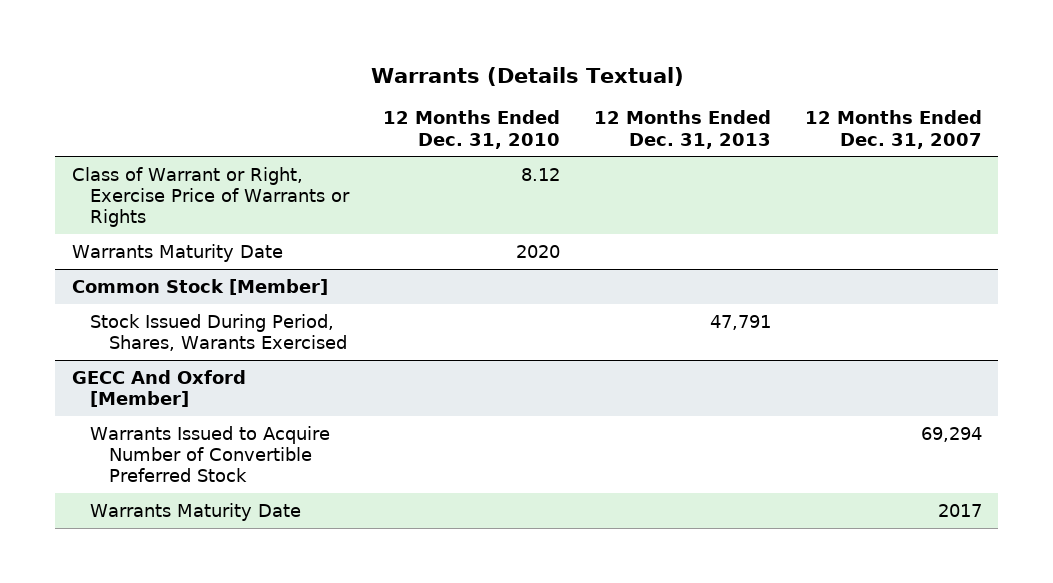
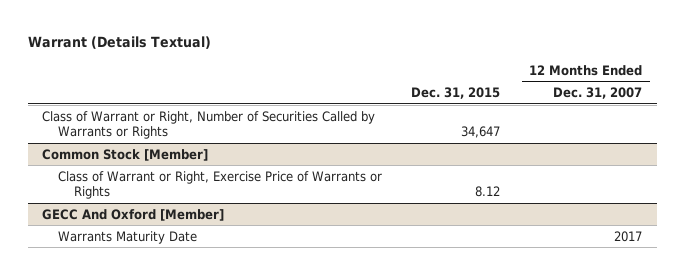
- Warrants (Details Textual)
+ Warrant (Details Textual)
- | 12 Months Ended Dec. 31, 2010 | 12 Months Ended Dec. 31, 2013 | 12 Months Ended Dec. 31, 2007
+ | Dec. 31, 2015 | 12 Months Ended Dec. 31, 2007
- Class of Warrant or Right, Exercise Price of Warrants or Rights | 8.12 | |
- Warrants Maturity Date | 2020 | |
+ Class of Warrant or Right, Number of Securities Called by Warrants or Rights | 34,647 |
@ Common Stock [Member]
- Stock Issued During Period, Shares, Warants Exercised | | 47,791 |
+ Class of Warrant or Right, Exercise Price of Warrants or Rights | 8.12 |
@ GECC And Oxford [Member]
- Warrants Issued to Acquire Number of Convertible Preferred Stock | | | 69,294

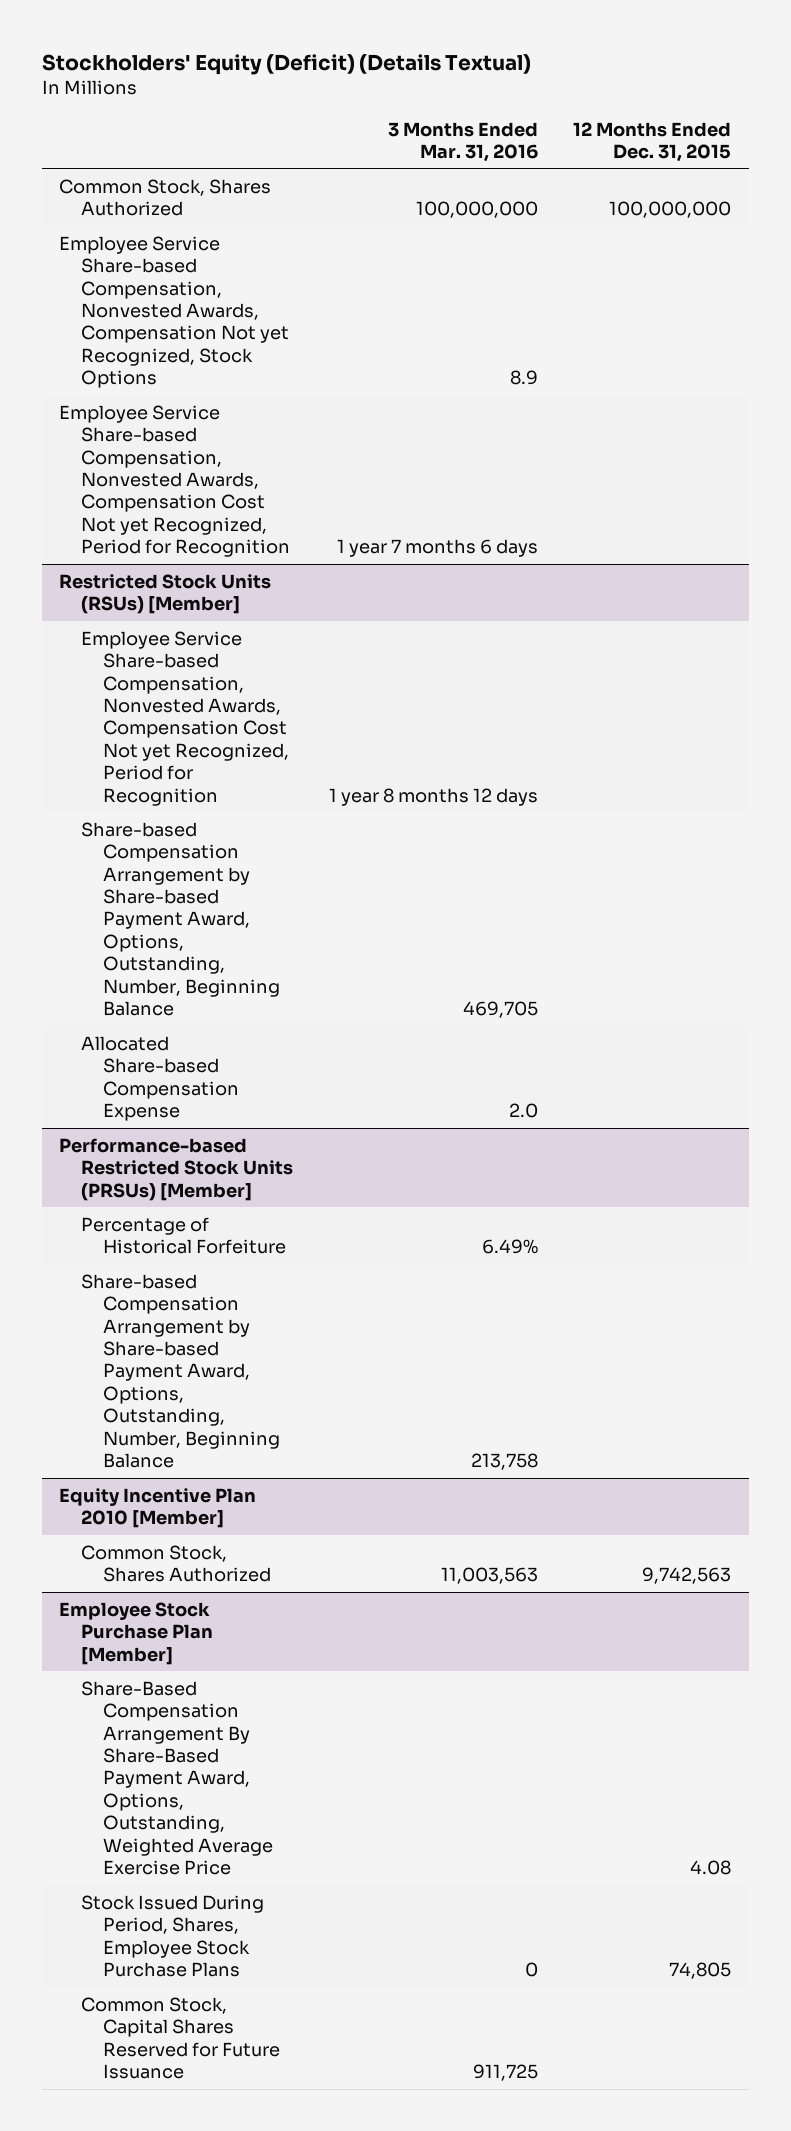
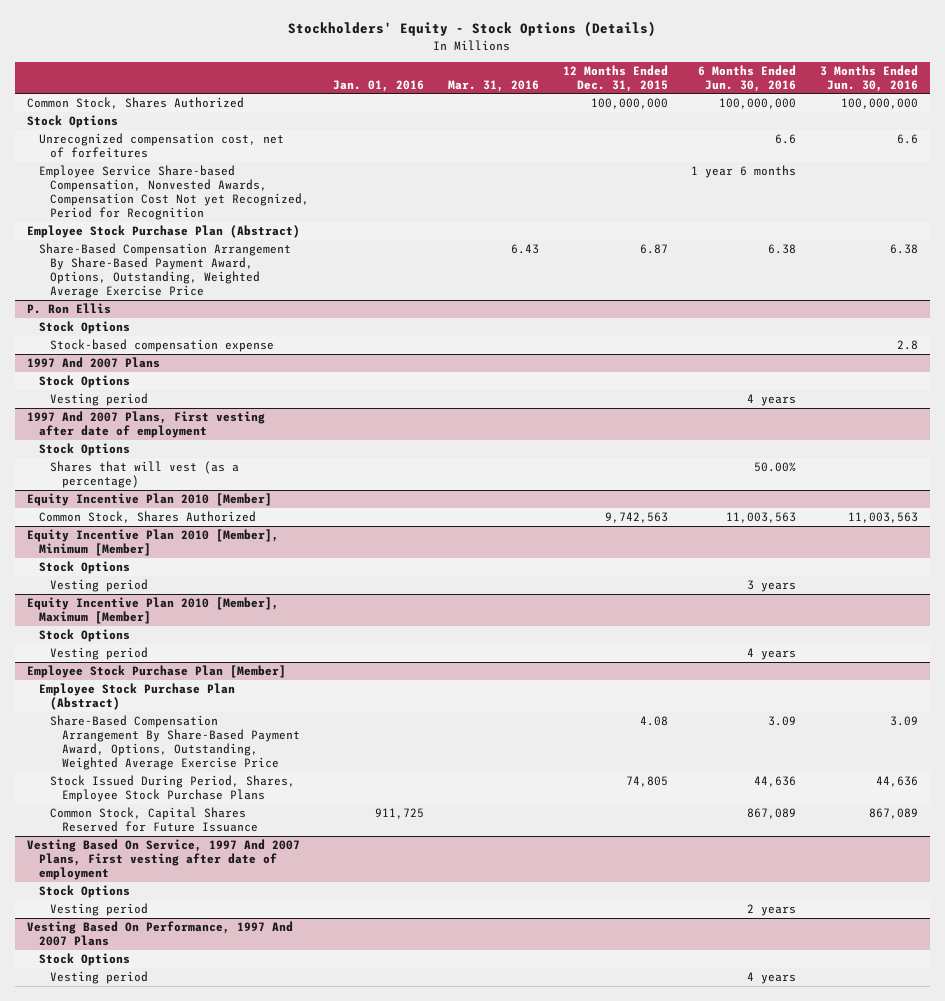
- Stockholders' Equity (Deficit) (Details Textual)
+ Stockholders' Equity - Stock Options (Details)
- | 3 Months Ended Mar. 31, 2016 | 12 Months Ended Dec. 31, 2015
+ | Jan. 01, 2016 | Mar. 31, 2016 | 12 Months Ended Dec. 31, 2015 | 6 Months Ended Jun. 30, 2016 | 3 Months Ended Jun. 30, 2016
- Employee Service Share-based Compensation, Nonvested Awards, Compensation Not yet Recognized, Stock Options | 8.9 |
+ Stock Options
+ Unrecognized compensation cost, net of forfeitures | | | | 6.6 | 6.6
- Restricted Stock Units (RSUs) [Member]
- Employee Service Share-based Compensation, Nonvested Awards, Compensation Cost Not yet Recognized, Period for Recognition | 1 year 8 months 12 days |
- Share-based Compensation Arrangement by Share-based Payment Award, Options, Outstanding, Number, Beginning Balance | 469,705 |
- Allocated Share-based Compensation Expense | 2.0 |
- Performance-based Restricted Stock Units (PRSUs) [Member]
- Percentage of Historical Forfeiture | 6.49% |
- Share-based Compensation Arrangement by Share-based Payment Award, Options, Outstanding, Number, Beginning Balance | 213,758 |
+ Employee Stock Purchase Plan (Abstract)
+ Share-Based Compensation Arrangement By Share-Based Payment Award, Options, Outstanding, Weighted Average Exercise Price | | 6.43 | 6.87 | 6.38 | 6.38
+ P. Ron Ellis
+ Stock Options
+ Stock-based compensation expense | | | | | 2.8
+ 1997 And 2007 Plans
+ Stock Options
+ Vesting period | | | | 4 years |
+ 1997 And 2007 Plans, First vesting after date of employment
+ Stock Options
+ Shares that will vest (as a percentage) | | | | 50.00% |
+ Equity Incentive Plan 2010 [Member], Minimum [Member]
+ Stock Options
+ Vesting period | | | | 3 years |
+ Equity Incentive Plan 2010 [Member], Maximum [Member]
+ Stock Options
+ Vesting period | | | | 4 years |
@ Employee Stock Purchase Plan [Member]
+ Employee Stock Purchase Plan (Abstract)
+ Vesting Based On Service, 1997 And 2007 Plans, First vesting after date of employment
+ Stock Options
+ Vesting period | | | | 2 years |
+ Vesting Based On Performance, 1997 And 2007 Plans
+ Stock Options
+ Vesting period | | | | 4 years |

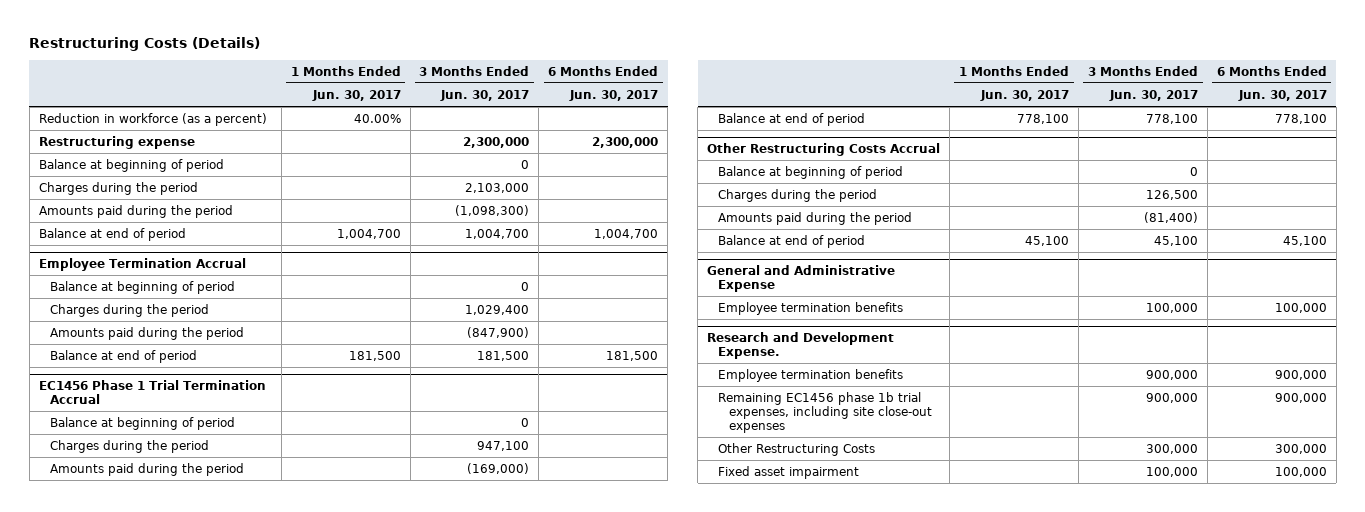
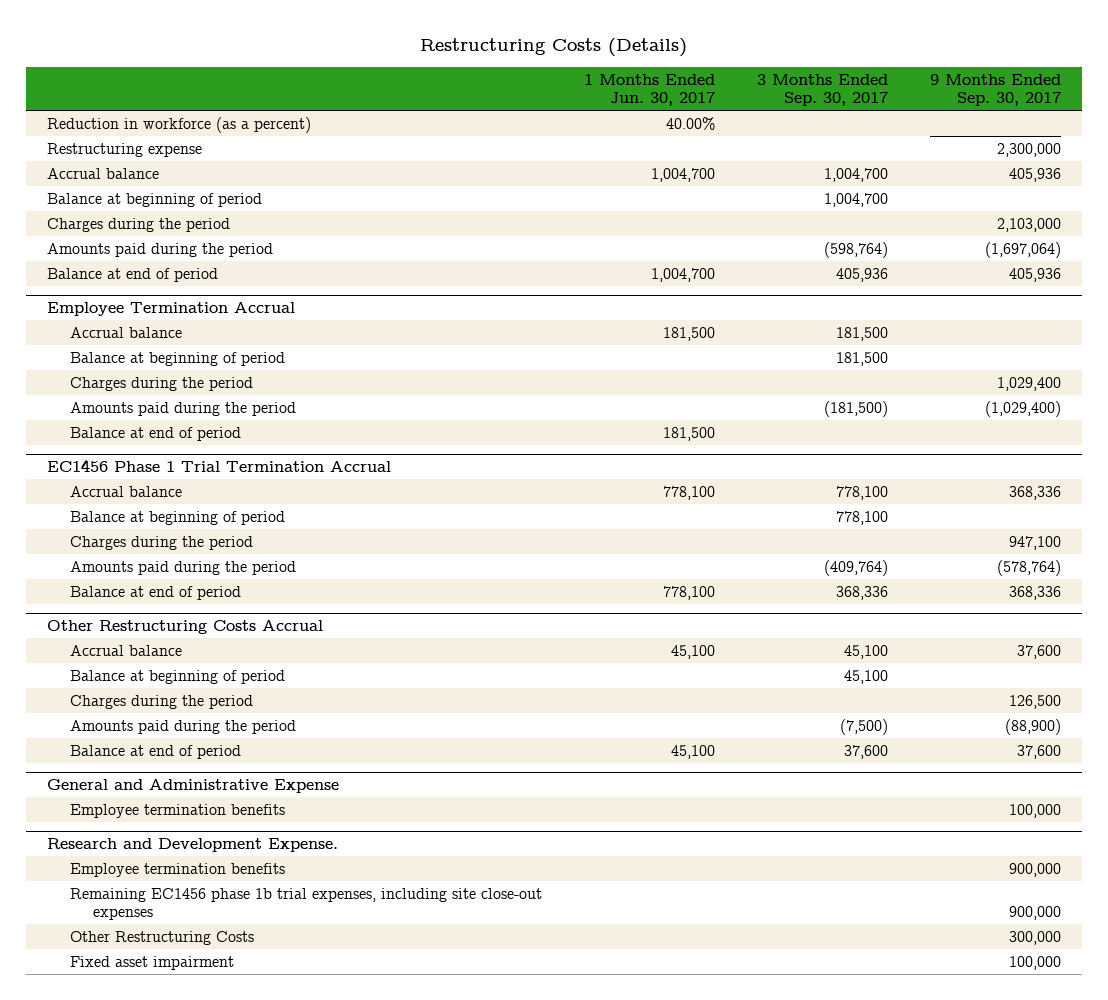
- | 1 Months Ended Jun. 30, 2017 | 3 Months Ended Jun. 30, 2017 | 6 Months Ended Jun. 30, 2017
+ | 1 Months Ended Jun. 30, 2017 | 3 Months Ended Sep. 30, 2017 | 9 Months Ended Sep. 30, 2017
+ Accrual balance | 1,004,700 | 1,004,700 | 405,936
@ Employee Termination Accrual
+ Accrual balance | 181,500 | 181,500 |
@ EC1456 Phase 1 Trial Termination Accrual
+ Accrual balance | 778,100 | 778,100 | 368,336
@ Other Restructuring Costs Accrual
+ Accrual balance | 45,100 | 45,100 | 37,600

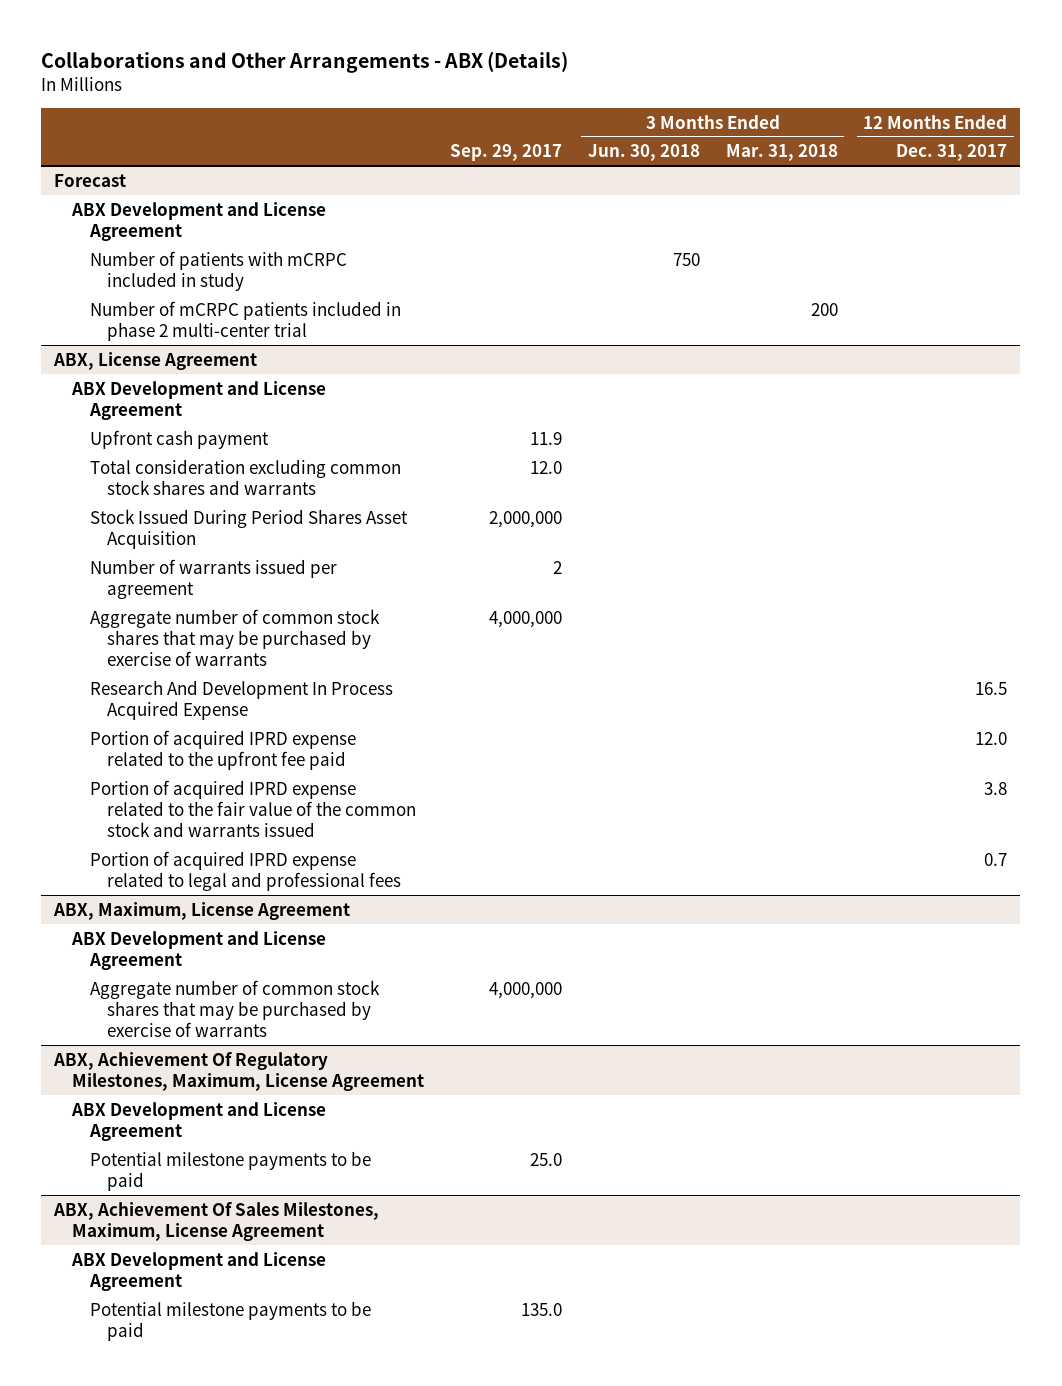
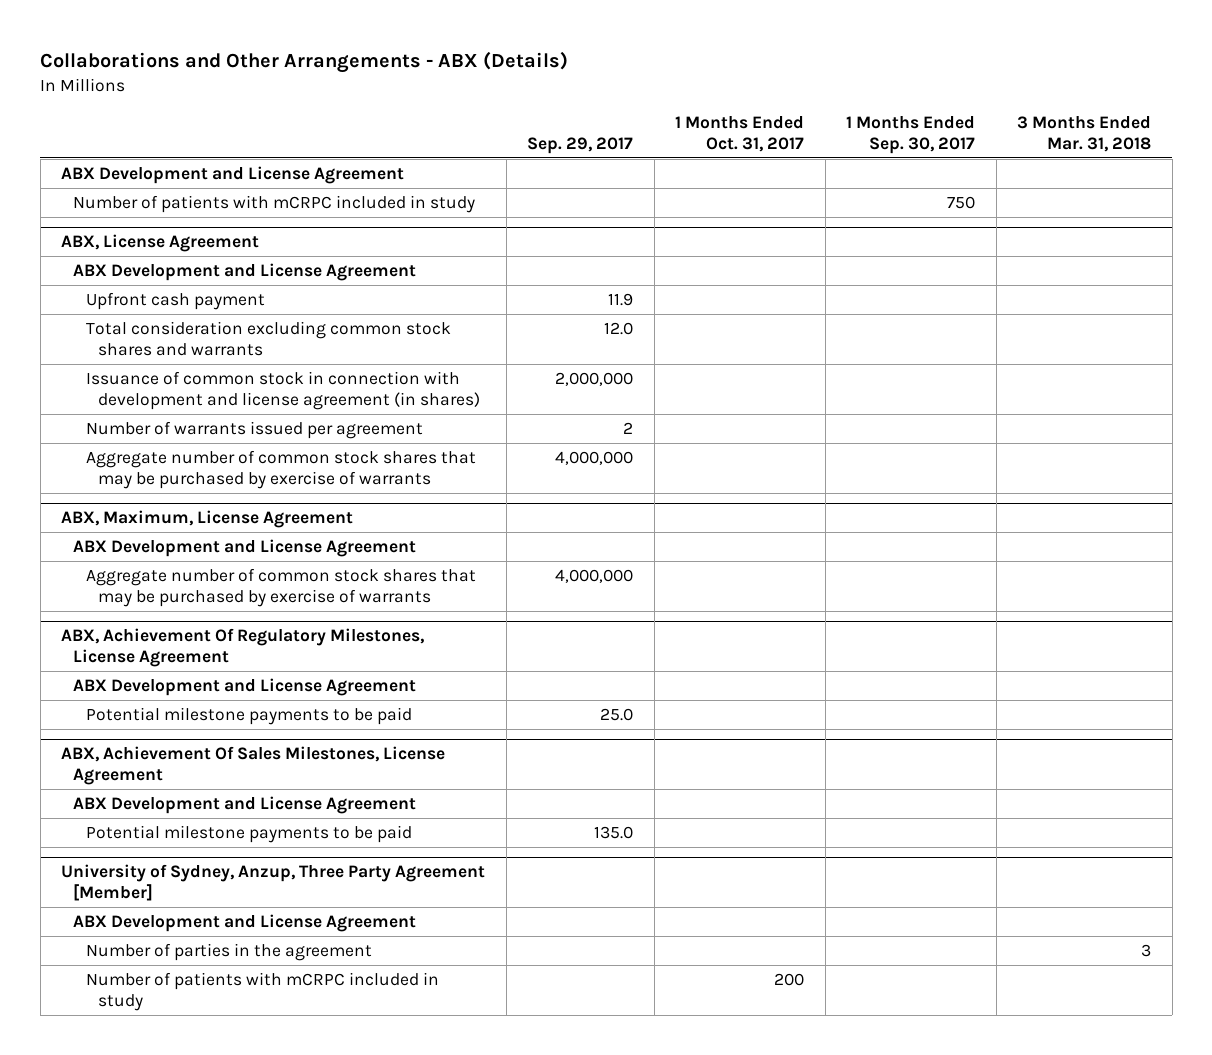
- | Sep. 29, 2017 | 3 Months Ended Jun. 30, 2018 | 3 Months Ended Mar. 31, 2018 | 12 Months Ended Dec. 31, 2017
+ | Sep. 29, 2017 | 1 Months Ended Oct. 31, 2017 | 1 Months Ended Sep. 30, 2017 | 3 Months Ended Mar. 31, 2018
- Forecast
- ABX Development and License Agreement
- Number of patients with mCRPC included in study | | 750 | |
- Number of mCRPC patients included in phase 2 multi-center trial | | | 200 |
+ ABX Development and License Agreement
+ Number of patients with mCRPC included in study | | | 750 |
@ ABX, License Agreement
- Stock Issued During Period Shares Asset Acquisition | 2,000,000 | | |
+ Issuance of common stock in connection with development and license agreement (in shares) | 2,000,000 | | |
- Research And Development In Process Acquired Expense | | | | 16.5
- Portion of acquired IPRD expense related to the upfront fee paid | | | | 12.0
- Portion of acquired IPRD expense related to the fair value of the common stock and warrants issued | | | | 3.8
- Portion of acquired IPRD expense related to legal and professional fees | | | | 0.7
- ABX, Achievement Of Regulatory Milestones, Maximum, License Agreement
+ ABX, Achievement Of Regulatory Milestones, License Agreement
- ABX, Achievement Of Sales Milestones, Maximum, License Agreement
+ ABX, Achievement Of Sales Milestones, License Agreement
+ University of Sydney, Anzup, Three Party Agreement [Member]
+ ABX Development and License Agreement
+ Number of parties in the agreement | | | | 3
+ Number of patients with mCRPC included in study | | 200 | |

